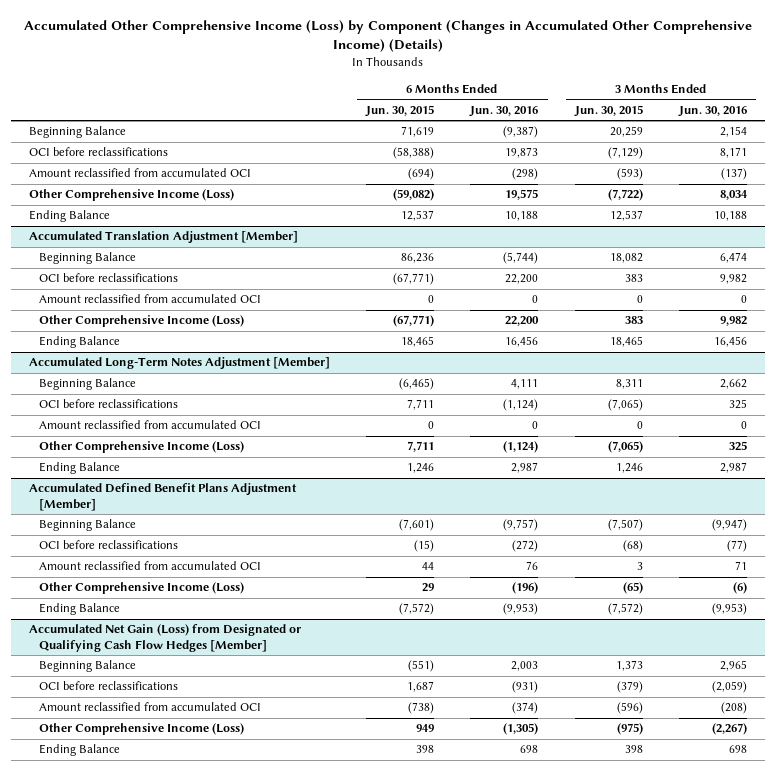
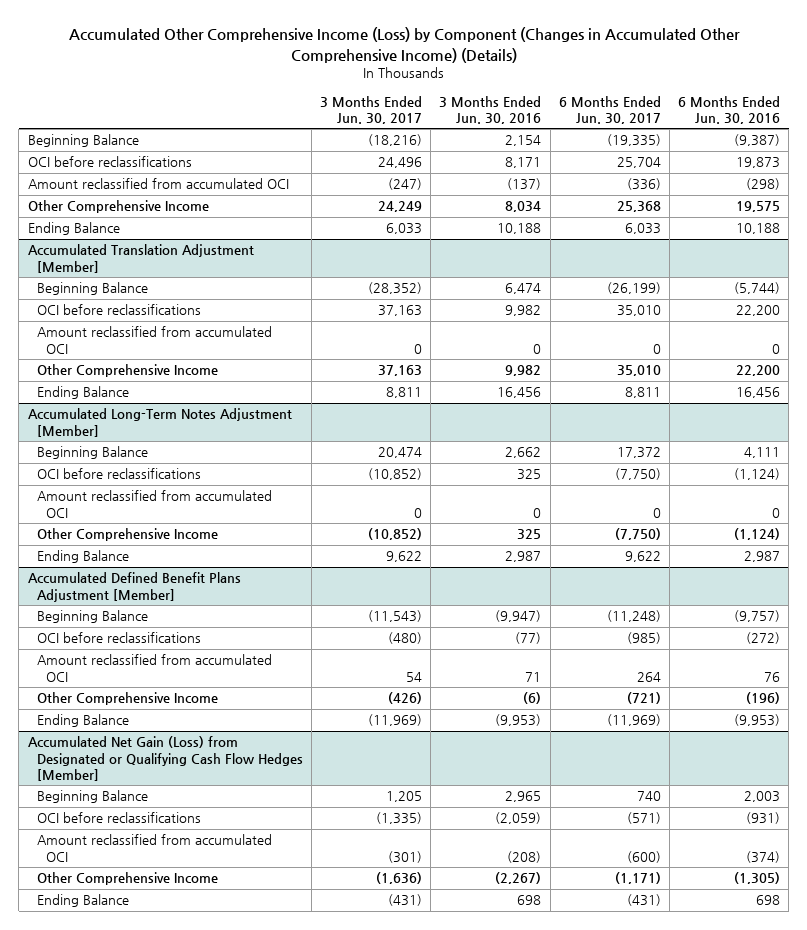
- | 6 Months Ended Jun. 30, 2015 | 6 Months Ended Jun. 30, 2016 | 3 Months Ended Jun. 30, 2015 | 3 Months Ended Jun. 30, 2016
+ | 3 Months Ended Jun. 30, 2017 | 3 Months Ended Jun. 30, 2016 | 6 Months Ended Jun. 30, 2017 | 6 Months Ended Jun. 30, 2016
- Other Comprehensive Income (Loss) | (59,082) | 19,575 | (7,722) | 8,034
+ Other Comprehensive Income | 24,249 | 8,034 | 25,368 | 19,575
@ Accumulated Translation Adjustment [Member]
- Other Comprehensive Income (Loss) | (67,771) | 22,200 | 383 | 9,982
+ Other Comprehensive Income | 37,163 | 9,982 | 35,010 | 22,200
@ Accumulated Long-Term Notes Adjustment [Member]
- Other Comprehensive Income (Loss) | 7,711 | (1,124) | (7,065) | 325
+ Other Comprehensive Income | (10,852) | 325 | (7,750) | (1,124)
@ Accumulated Defined Benefit Plans Adjustment [Member]
- Other Comprehensive Income (Loss) | 29 | (196) | (65) | (6)
+ Other Comprehensive Income | (426) | (6) | (721) | (196)
@ Accumulated Net Gain (Loss) from Designated or Qualifying Cash Flow Hedges [Member]
- Other Comprehensive Income (Loss) | 949 | (1,305) | (975) | (2,267)
+ Other Comprehensive Income | (1,636) | (2,267) | (1,171) | (1,305)

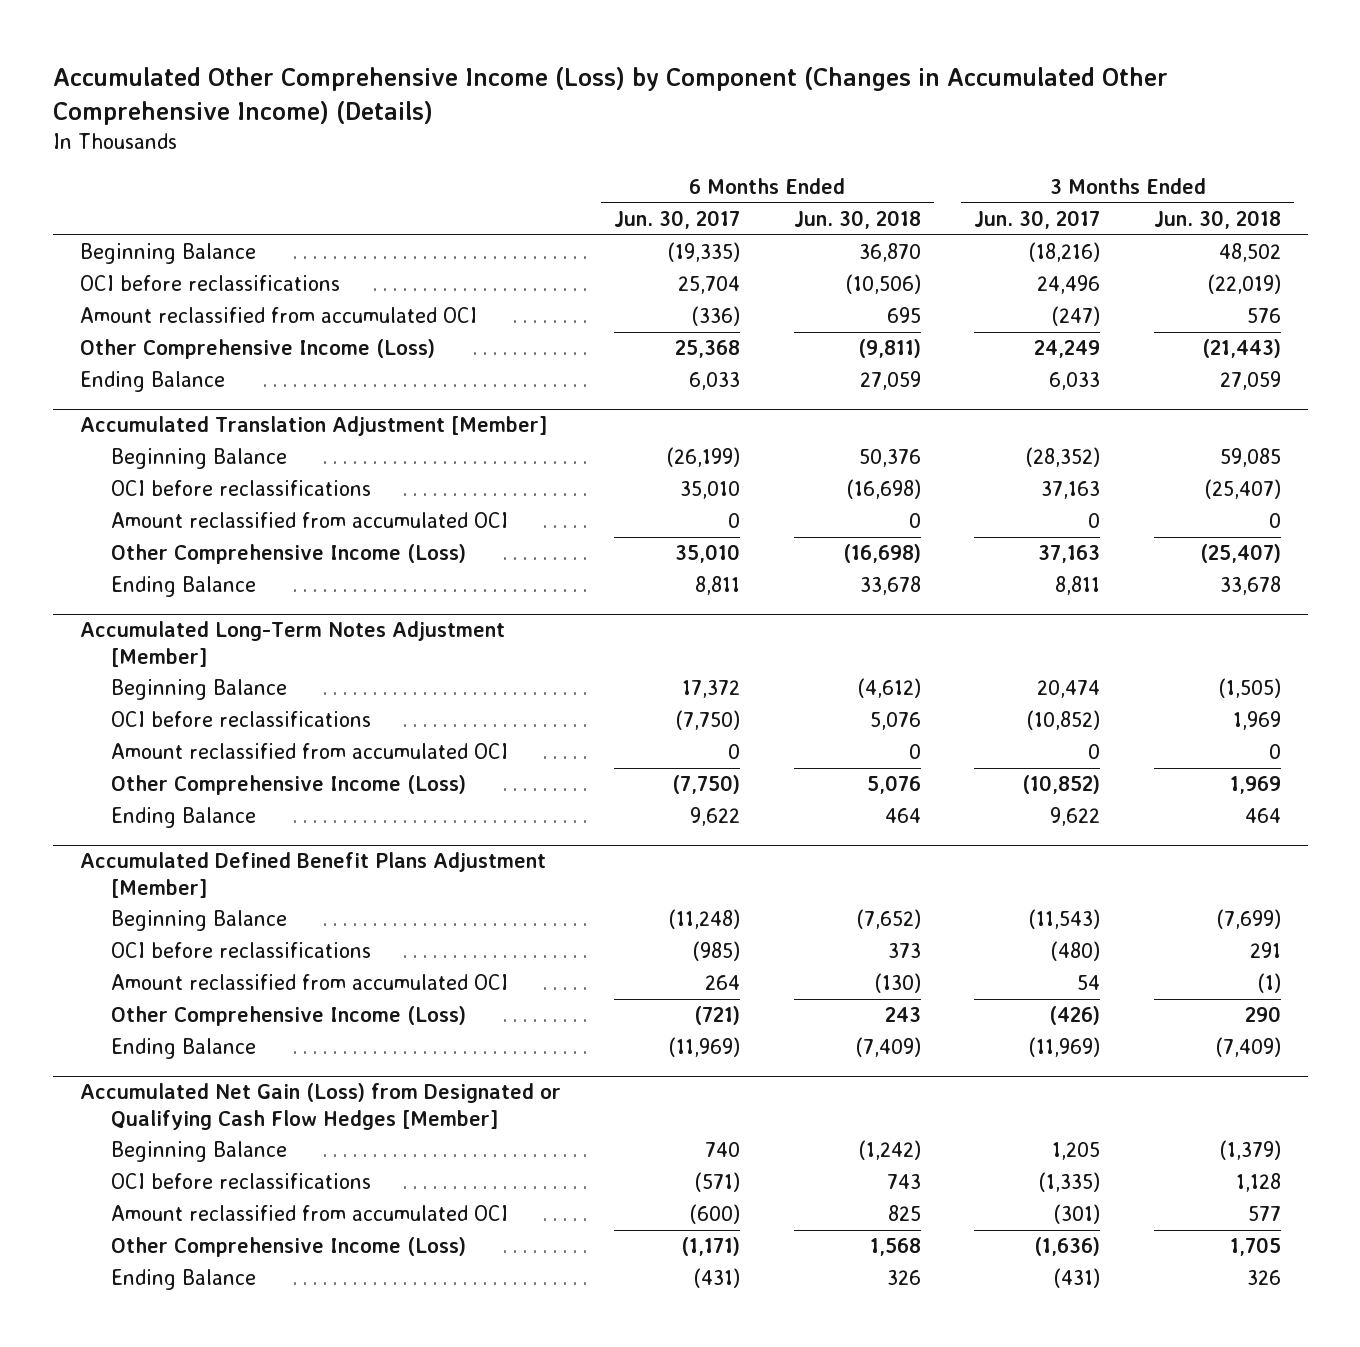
- | 3 Months Ended Jun. 30, 2017 | 3 Months Ended Jun. 30, 2016 | 6 Months Ended Jun. 30, 2017 | 6 Months Ended Jun. 30, 2016
+ | 6 Months Ended Jun. 30, 2017 | 6 Months Ended Jun. 30, 2018 | 3 Months Ended Jun. 30, 2017 | 3 Months Ended Jun. 30, 2018
- Other Comprehensive Income | 24,249 | 8,034 | 25,368 | 19,575
+ Other Comprehensive Income (Loss) | 25,368 | (9,811) | 24,249 | (21,443)
@ Accumulated Translation Adjustment [Member]
- Other Comprehensive Income | 37,163 | 9,982 | 35,010 | 22,200
+ Other Comprehensive Income (Loss) | 35,010 | (16,698) | 37,163 | (25,407)
@ Accumulated Long-Term Notes Adjustment [Member]
- Other Comprehensive Income | (10,852) | 325 | (7,750) | (1,124)
+ Other Comprehensive Income (Loss) | (7,750) | 5,076 | (10,852) | 1,969
@ Accumulated Defined Benefit Plans Adjustment [Member]
- Other Comprehensive Income | (426) | (6) | (721) | (196)
+ Other Comprehensive Income (Loss) | (721) | 243 | (426) | 290
@ Accumulated Net Gain (Loss) from Designated or Qualifying Cash Flow Hedges [Member]
- Other Comprehensive Income | (1,636) | (2,267) | (1,171) | (1,305)
+ Other Comprehensive Income (Loss) | (1,171) | 1,568 | (1,636) | 1,705

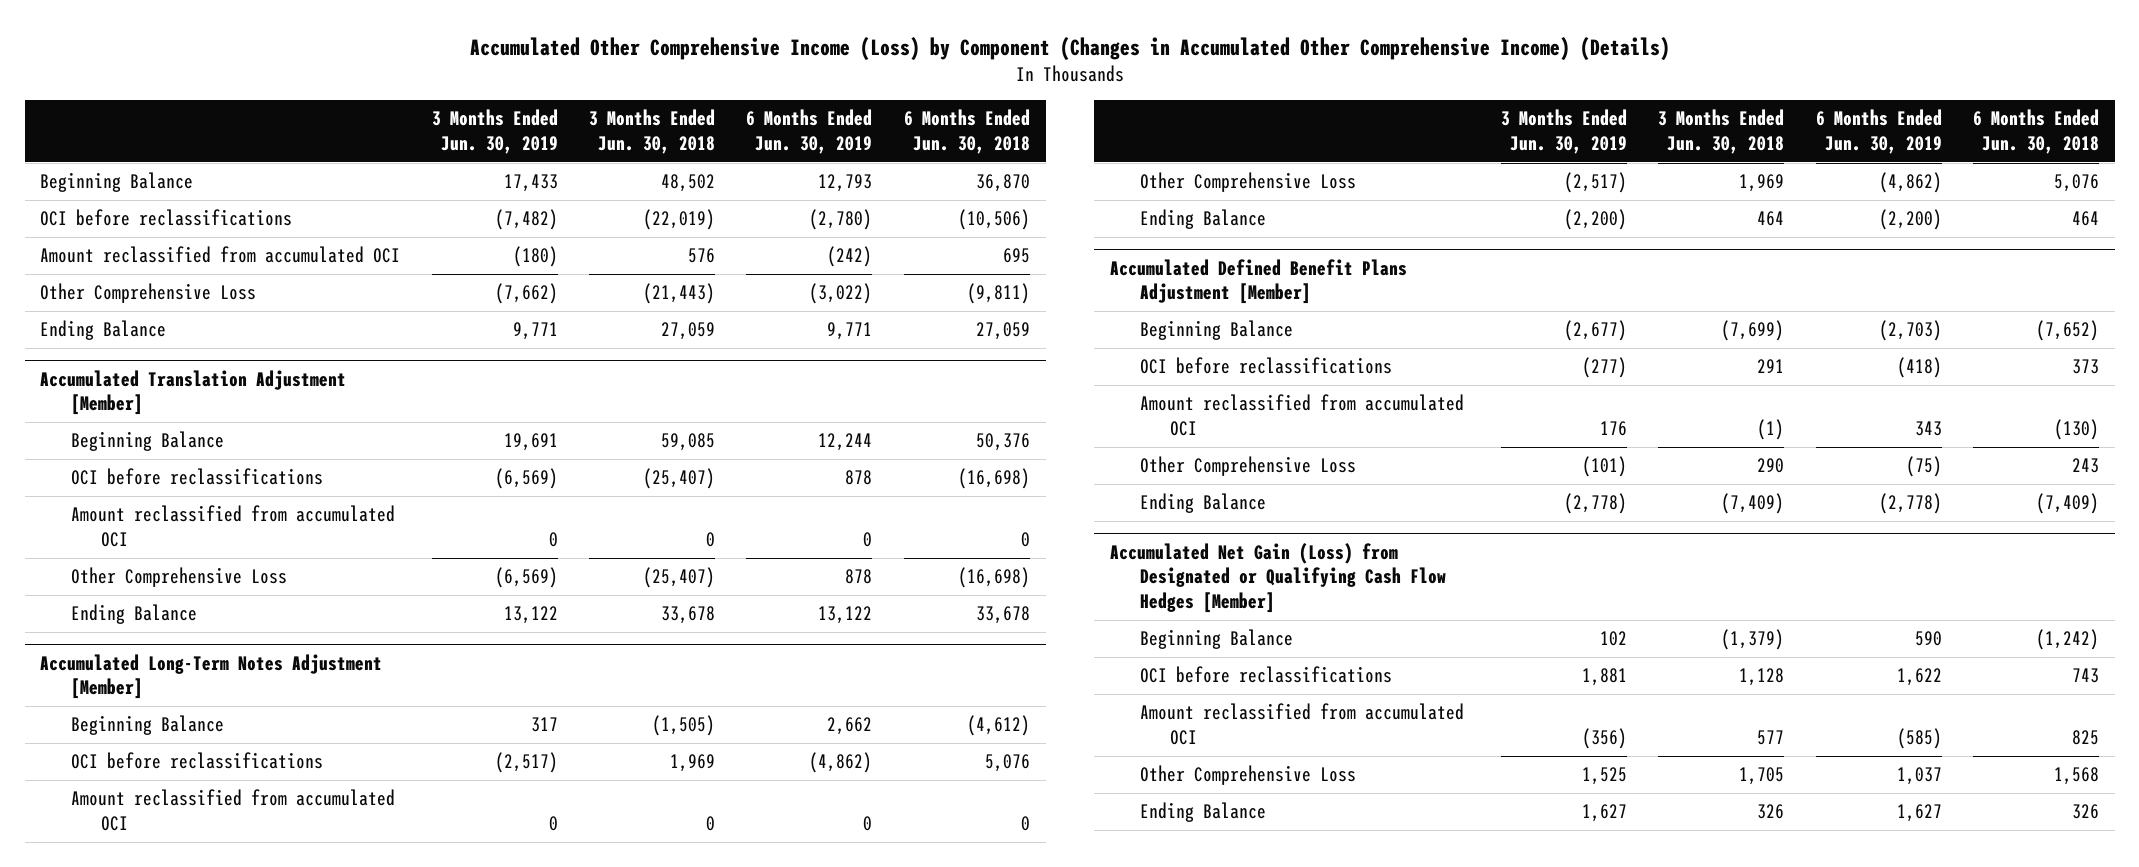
- | 6 Months Ended Jun. 30, 2017 | 6 Months Ended Jun. 30, 2018 | 3 Months Ended Jun. 30, 2017 | 3 Months Ended Jun. 30, 2018
+ | 3 Months Ended Jun. 30, 2019 | 3 Months Ended Jun. 30, 2018 | 6 Months Ended Jun. 30, 2019 | 6 Months Ended Jun. 30, 2018
- Other Comprehensive Income (Loss) | 25,368 | (9,811) | 24,249 | (21,443)
+ Other Comprehensive Loss | (7,662) | (21,443) | (3,022) | (9,811)
@ Accumulated Translation Adjustment [Member]
- Other Comprehensive Income (Loss) | 35,010 | (16,698) | 37,163 | (25,407)
+ Other Comprehensive Loss | (6,569) | (25,407) | 878 | (16,698)
@ Accumulated Long-Term Notes Adjustment [Member]
- Other Comprehensive Income (Loss) | (7,750) | 5,076 | (10,852) | 1,969
+ Other Comprehensive Loss | (2,517) | 1,969 | (4,862) | 5,076
@ Accumulated Defined Benefit Plans Adjustment [Member]
- Other Comprehensive Income (Loss) | (721) | 243 | (426) | 290
+ Other Comprehensive Loss | (101) | 290 | (75) | 243
@ Accumulated Net Gain (Loss) from Designated or Qualifying Cash Flow Hedges [Member]
- Other Comprehensive Income (Loss) | (1,171) | 1,568 | (1,636) | 1,705
+ Other Comprehensive Loss | 1,525 | 1,705 | 1,037 | 1,568

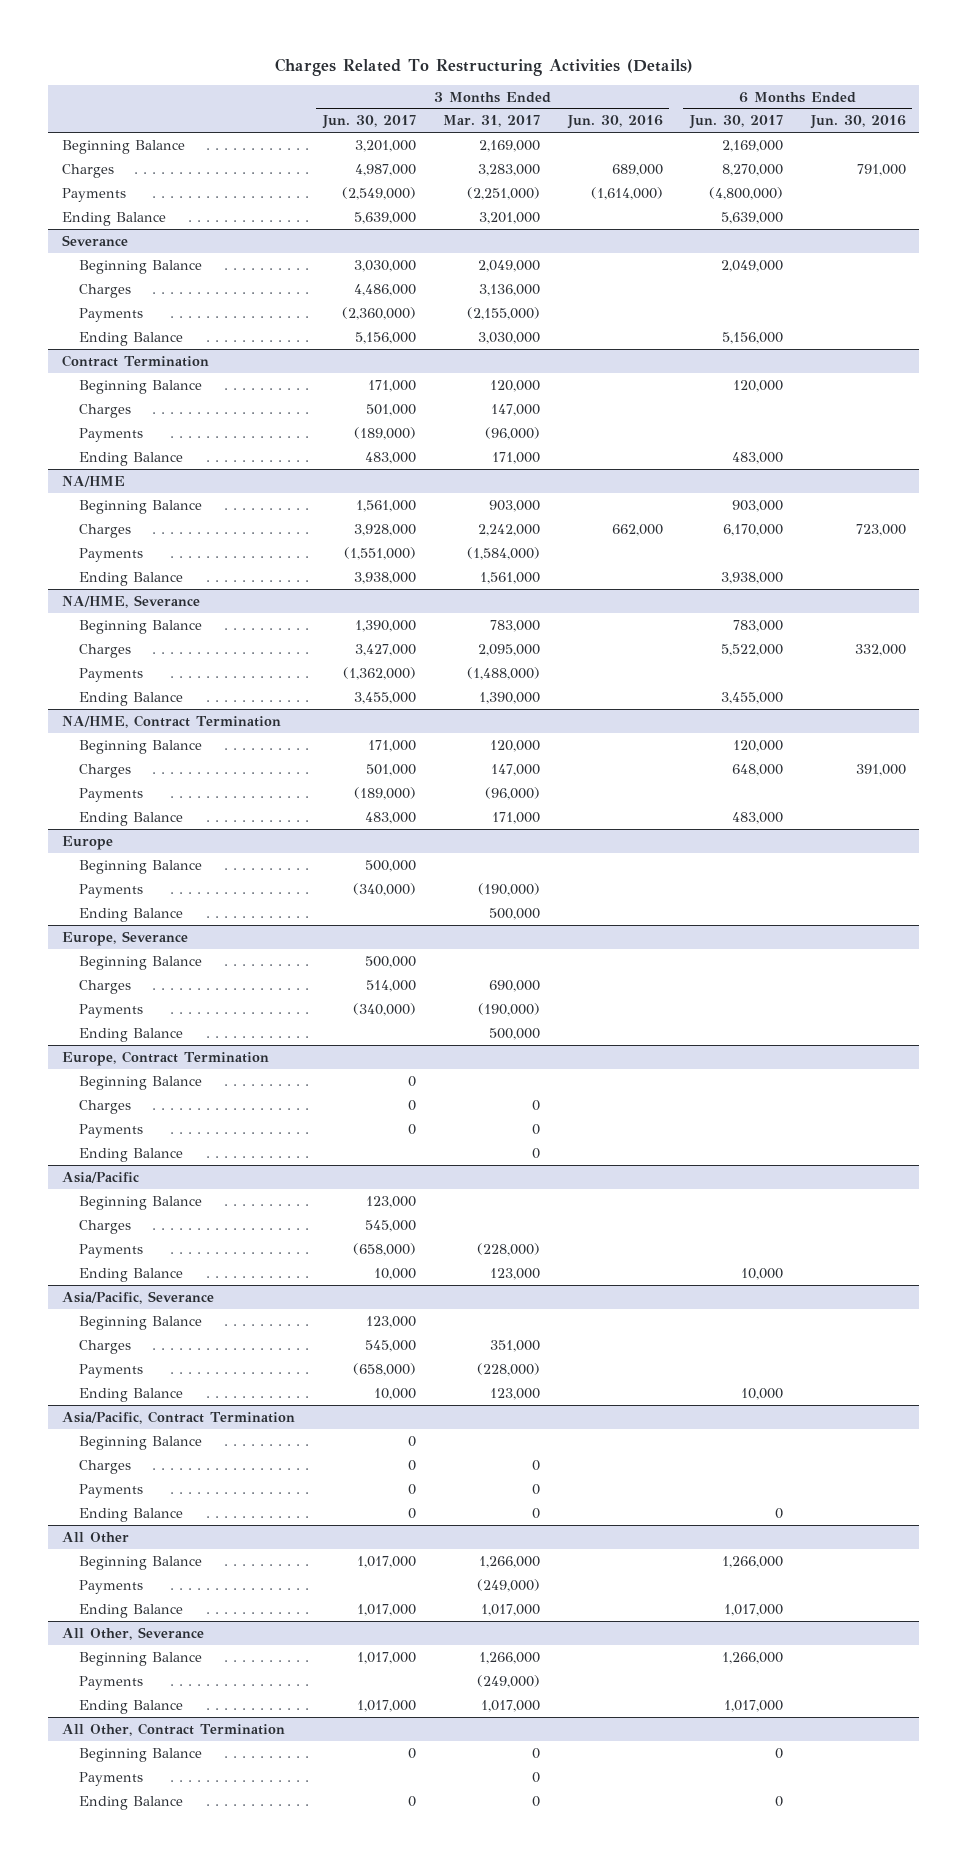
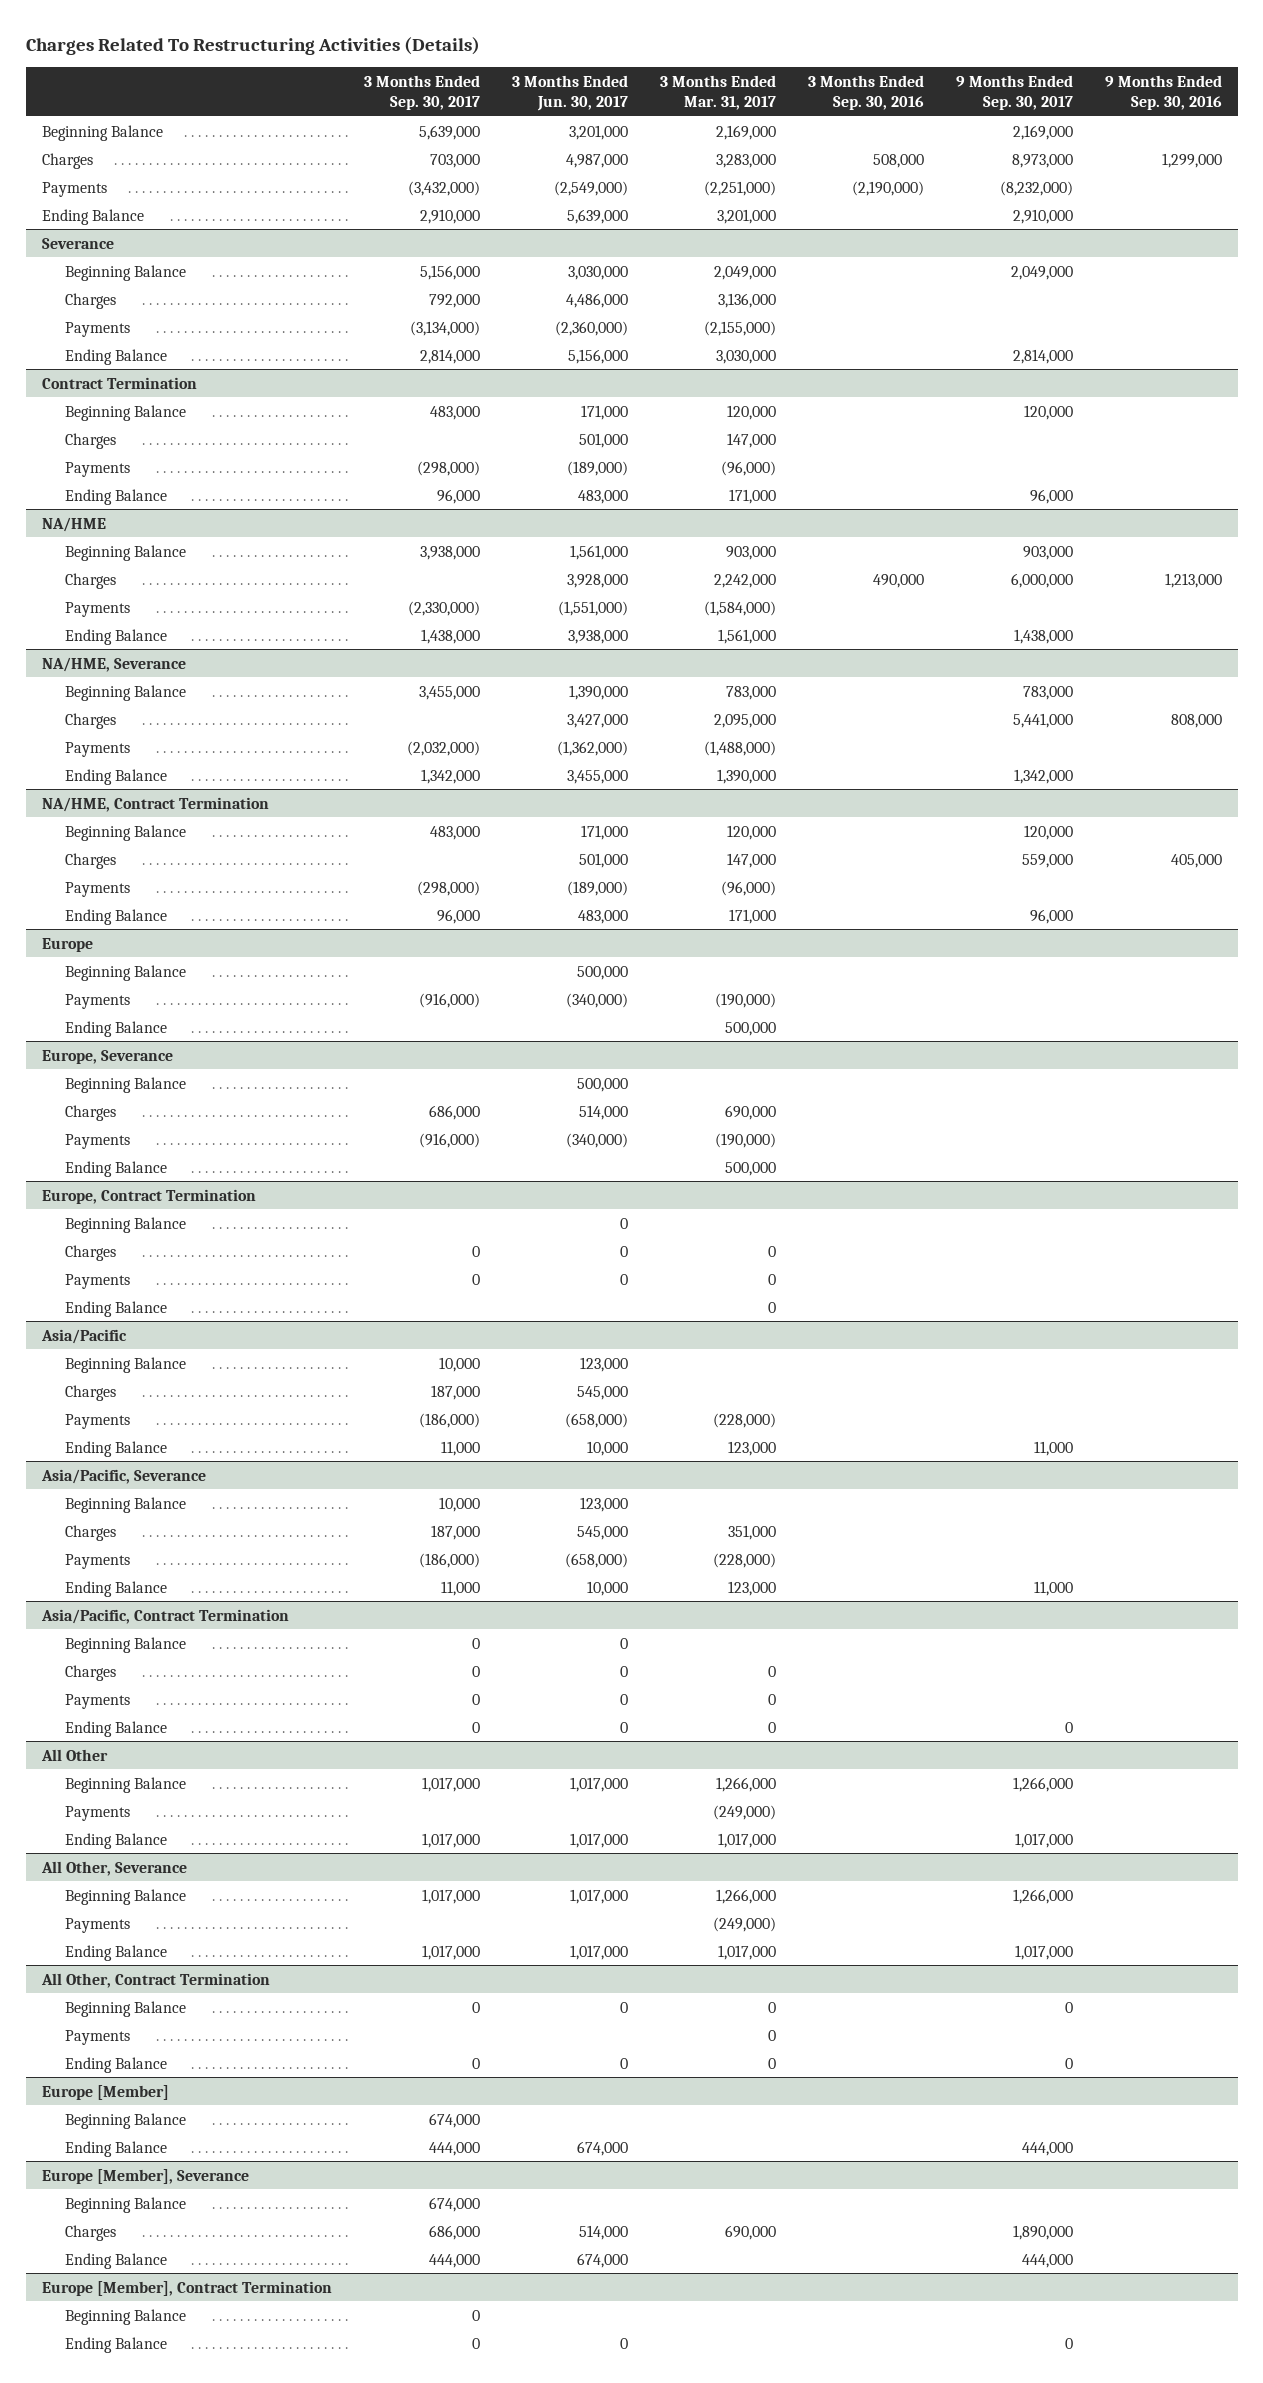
- | 3 Months Ended Jun. 30, 2017 | 3 Months Ended Mar. 31, 2017 | 3 Months Ended Jun. 30, 2016 | 6 Months Ended Jun. 30, 2017 | 6 Months Ended Jun. 30, 2016
+ | 3 Months Ended Sep. 30, 2017 | 3 Months Ended Jun. 30, 2017 | 3 Months Ended Mar. 31, 2017 | 3 Months Ended Sep. 30, 2016 | 9 Months Ended Sep. 30, 2017 | 9 Months Ended Sep. 30, 2016
+ Europe [Member]
+ Beginning Balance | 674,000 | | | | |
+ Ending Balance | 444,000 | 674,000 | | | 444,000 |
+ Europe [Member], Severance
+ Beginning Balance | 674,000 | | | | |
+ Charges | 686,000 | 514,000 | 690,000 | | 1,890,000 |
+ Ending Balance | 444,000 | 674,000 | | | 444,000 |
+ Europe [Member], Contract Termination
+ Beginning Balance | 0 | | | | |
+ Ending Balance | 0 | 0 | | | 0 |

